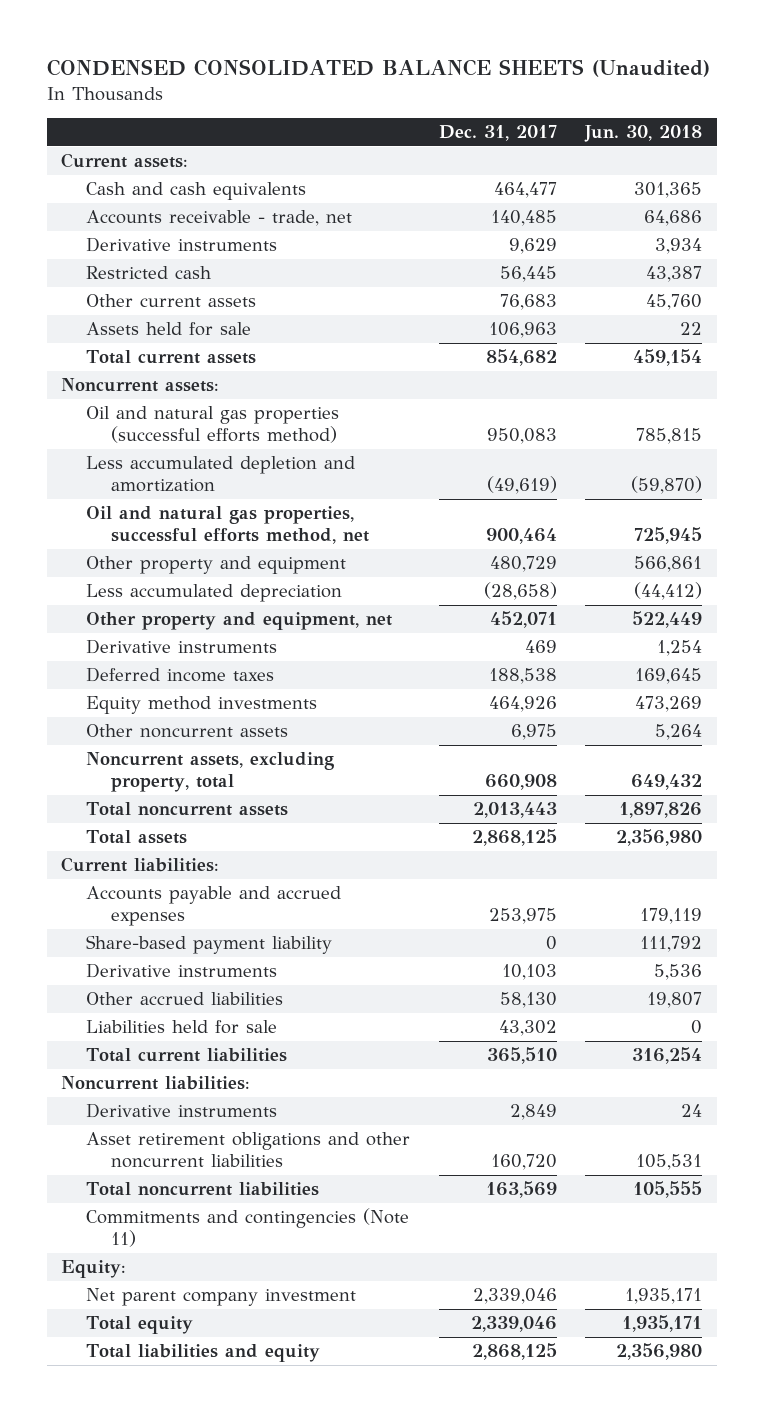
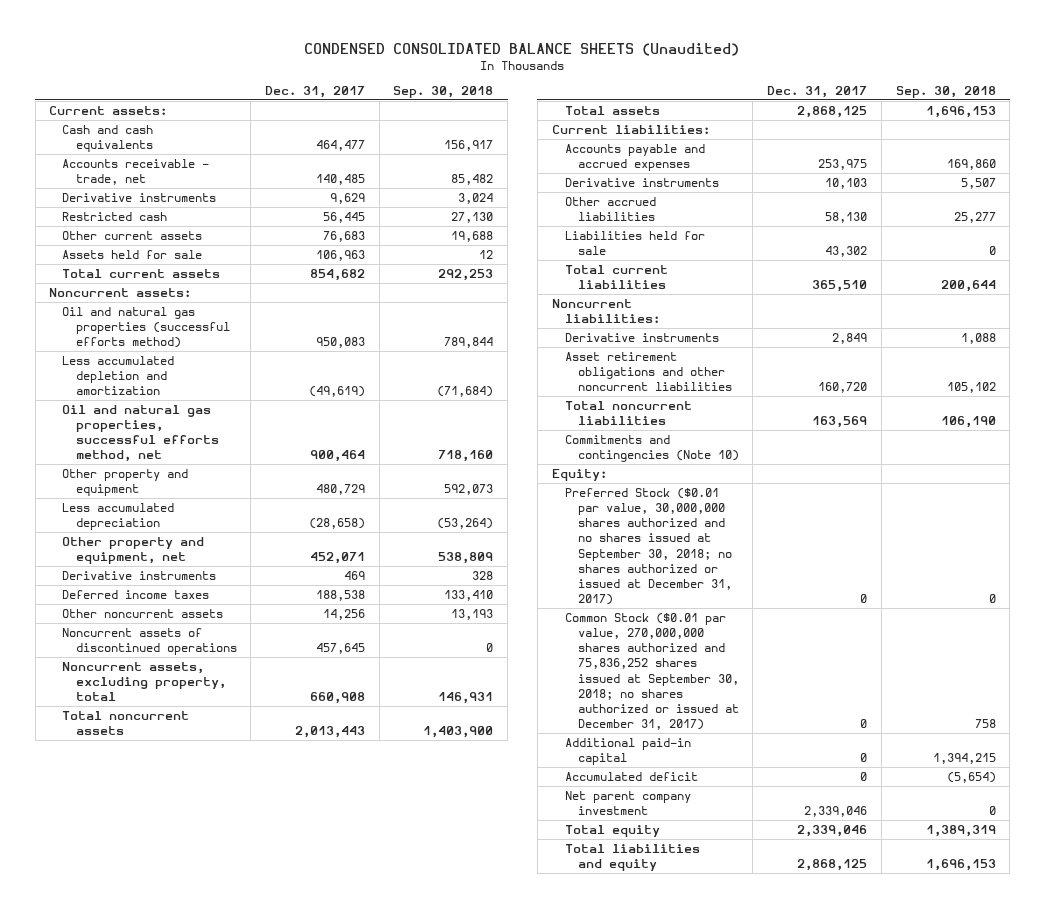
- | Dec. 31, 2017 | Jun. 30, 2018
+ | Dec. 31, 2017 | Sep. 30, 2018
- Equity method investments | 464,926 | 473,269
- Other noncurrent assets | 6,975 | 5,264
+ Other noncurrent assets | 14,256 | 13,193
+ Noncurrent assets of discontinued operations | 457,645 | 0
- Share-based payment liability | 0 | 111,792
- Commitments and contingencies (Note 11)
+ Commitments and contingencies (Note 10)
+ Preferred Stock ($0.01 par value, 30,000,000 shares authorized and no shares issued at September 30, 2018; no shares authorized or issued at December 31, 2017) | 0 | 0
+ Common Stock ($0.01 par value, 270,000,000 shares authorized and 75,836,252 shares issued at September 30, 2018; no shares authorized or issued at December 31, 2017) | 0 | 758
+ Additional paid-in capital | 0 | 1,394,215
+ Accumulated deficit | 0 | (5,654)

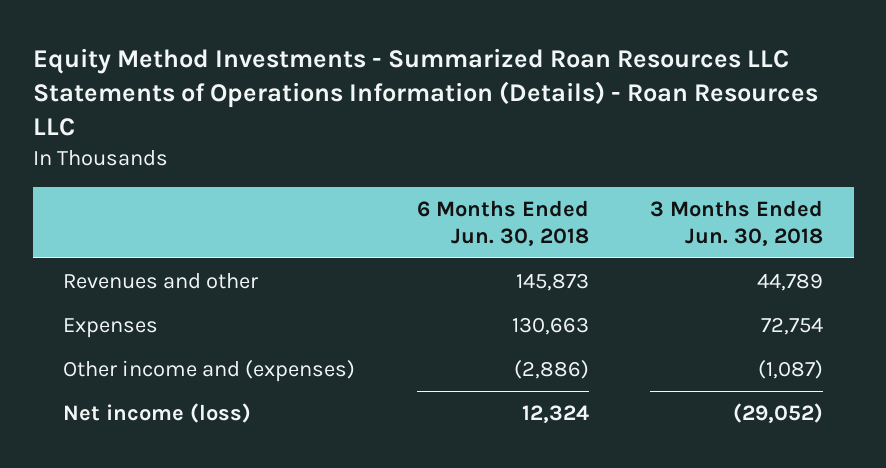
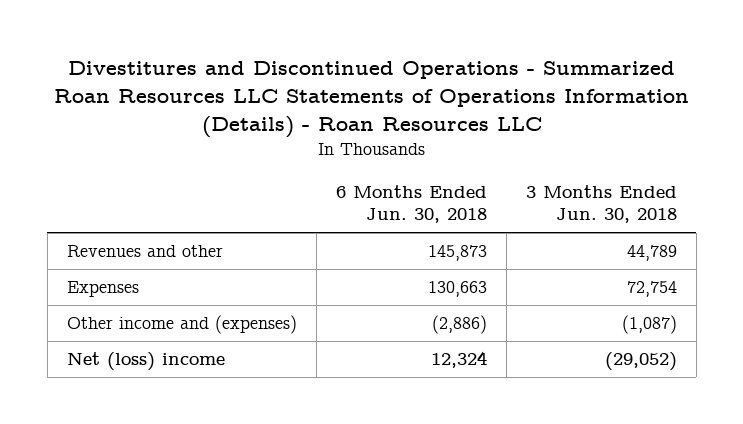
- Equity Method Investments - Summarized Roan Resources LLC Statements of Operations Information (Details) - Roan Resources LLC
+ Divestitures and Discontinued Operations - Summarized Roan Resources LLC Statements of Operations Information (Details) - Roan Resources LLC
- Net income (loss) | 12,324 | (29,052)
+ Net (loss) income | 12,324 | (29,052)

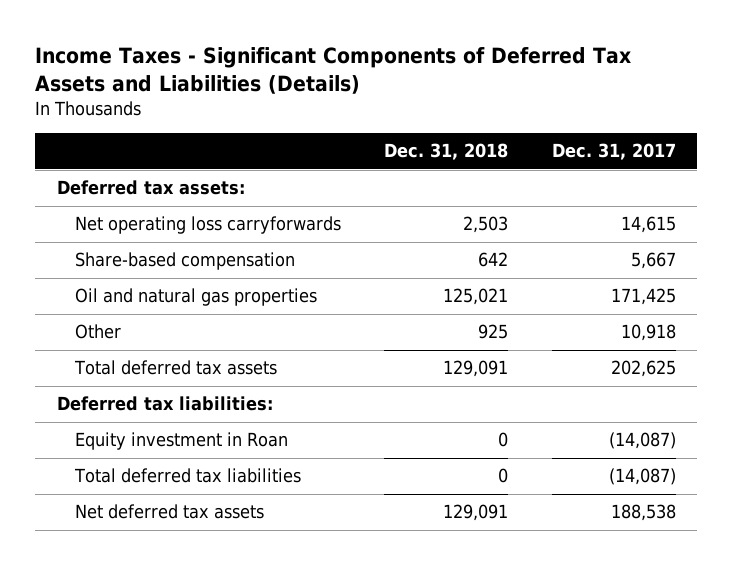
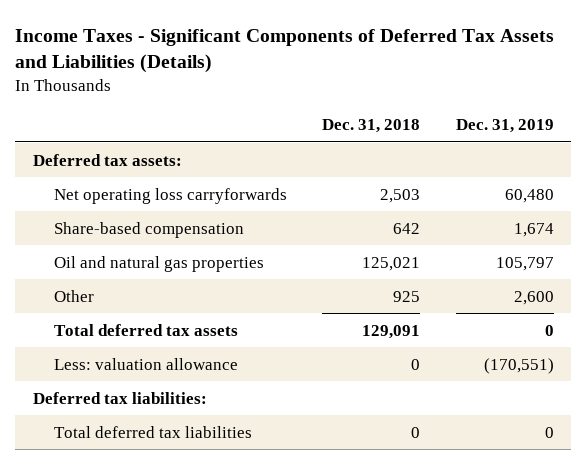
- | Dec. 31, 2018 | Dec. 31, 2017
+ | Dec. 31, 2018 | Dec. 31, 2019
+ Less: valuation allowance | 0 | (170,551)
- Equity investment in Roan | 0 | (14,087)
- Net deferred tax assets | 129,091 | 188,538

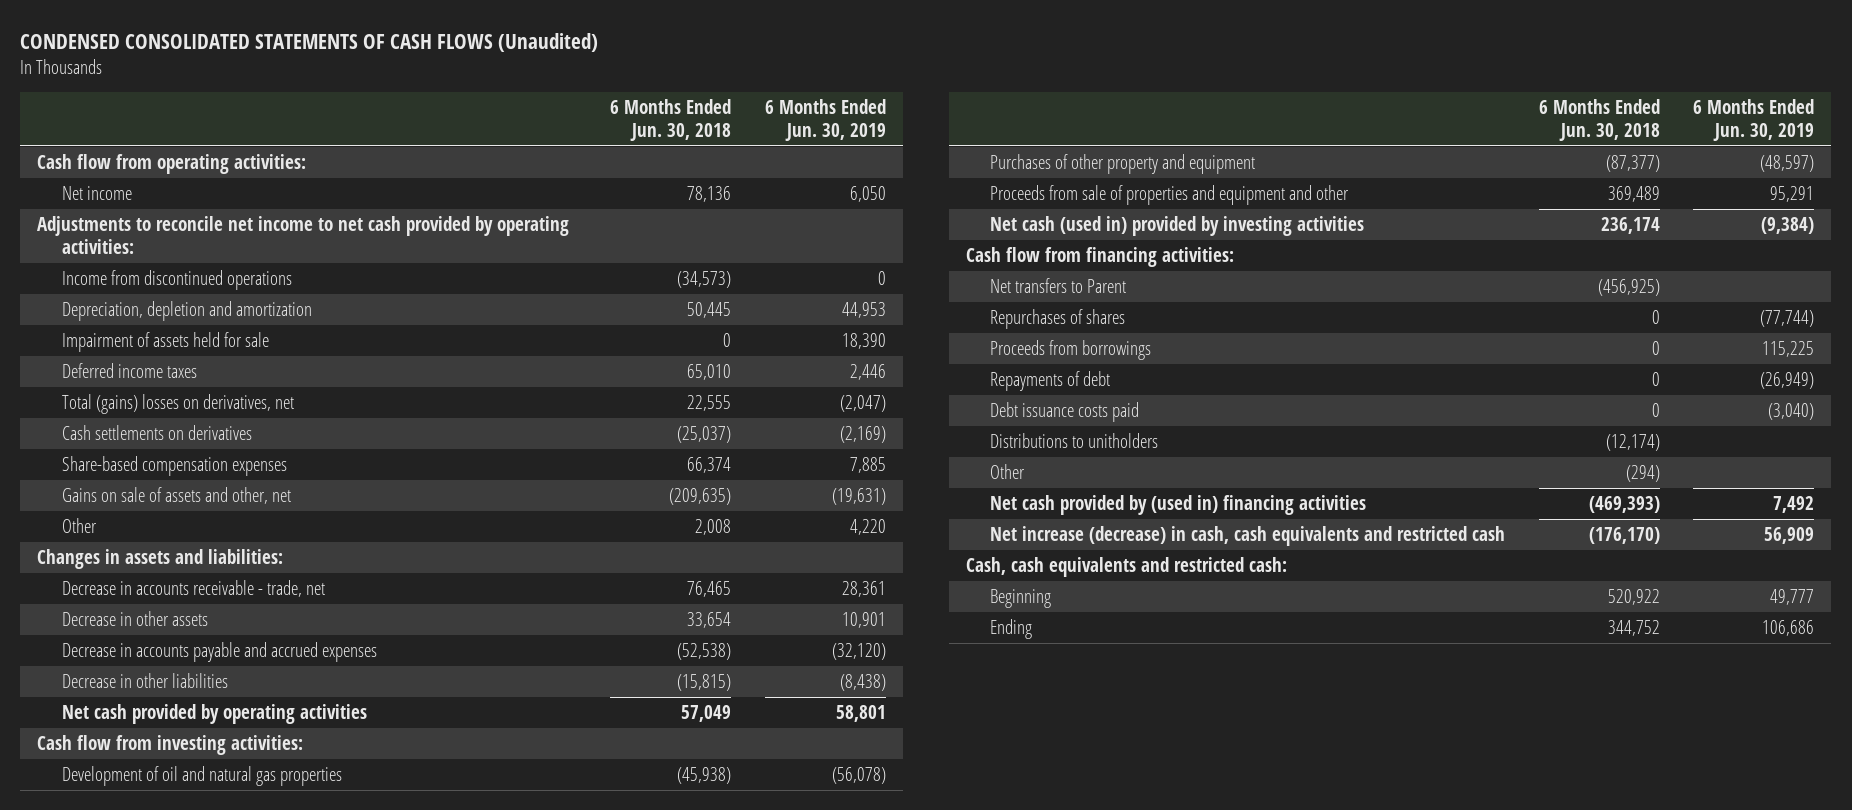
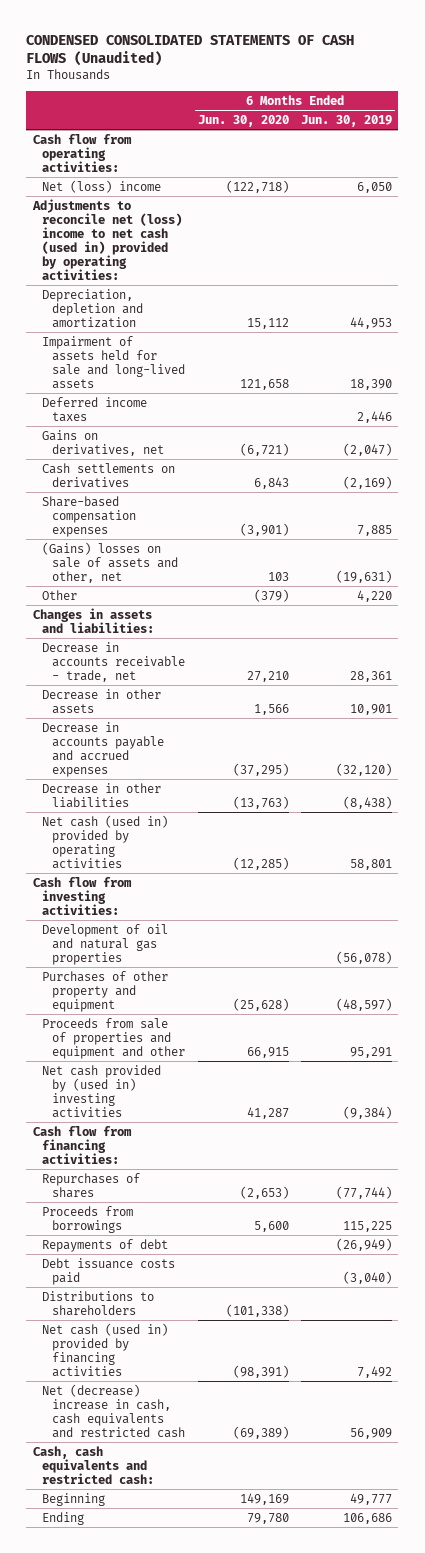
- | 6 Months Ended Jun. 30, 2018 | 6 Months Ended Jun. 30, 2019
+ | 6 Months Ended Jun. 30, 2020 | 6 Months Ended Jun. 30, 2019
- Net income | 78,136 | 6,050
- Adjustments to reconcile net income to net cash provided by operating activities:
- Income from discontinued operations | (34,573) | 0
+ Net (loss) income | (122,718) | 6,050
+ Adjustments to reconcile net (loss) income to net cash (used in) provided by operating activities:
- Impairment of assets held for sale | 0 | 18,390
+ Impairment of assets held for sale and long-lived assets | 121,658 | 18,390
- Total (gains) losses on derivatives, net | 22,555 | (2,047)
+ Gains on derivatives, net | (6,721) | (2,047)
- Gains on sale of assets and other, net | (209,635) | (19,631)
+ (Gains) losses on sale of assets and other, net | 103 | (19,631)
- Net cash provided by operating activities | 57,049 | 58,801
+ Net cash (used in) provided by operating activities | (12,285) | 58,801
- Net cash (used in) provided by investing activities | 236,174 | (9,384)
+ Net cash provided by (used in) investing activities | 41,287 | (9,384)
- Net transfers to Parent | (456,925) |
- Distributions to unitholders | (12,174) |
- Other | (294) |
- Net cash provided by (used in) financing activities | (469,393) | 7,492
- Net increase (decrease) in cash, cash equivalents and restricted cash | (176,170) | 56,909
+ Distributions to shareholders | (101,338) |
+ Net cash (used in) provided by financing activities | (98,391) | 7,492
+ Net (decrease) increase in cash, cash equivalents and restricted cash | (69,389) | 56,909

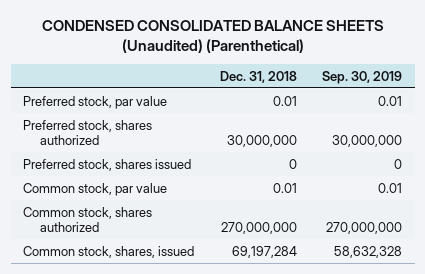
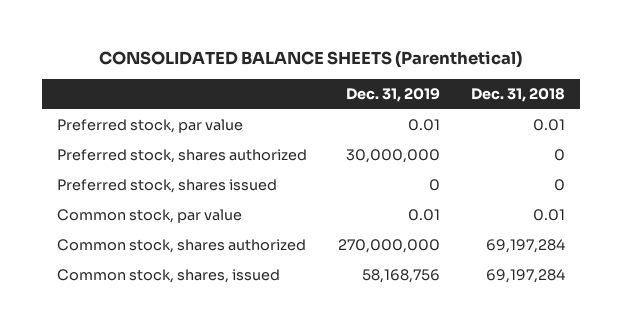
- CONDENSED CONSOLIDATED BALANCE SHEETS (Unaudited) (Parenthetical)
+ CONSOLIDATED BALANCE SHEETS (Parenthetical)
- | Dec. 31, 2018 | Sep. 30, 2019
+ | Dec. 31, 2019 | Dec. 31, 2018
- Preferred stock, shares authorized | 30,000,000 | 30,000,000
+ Preferred stock, shares authorized | 30,000,000 | 0
- Common stock, shares authorized | 270,000,000 | 270,000,000
+ Common stock, shares authorized | 270,000,000 | 69,197,284

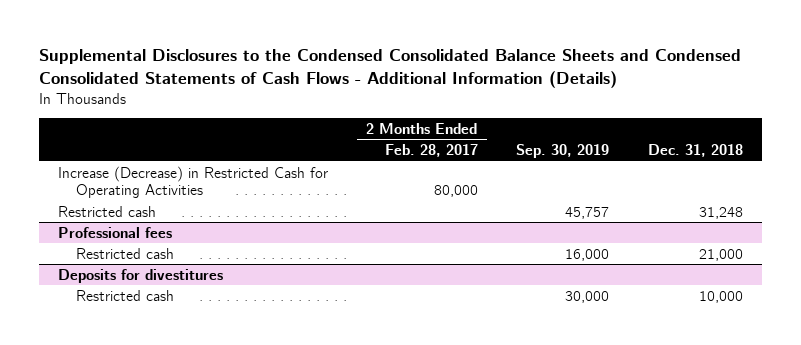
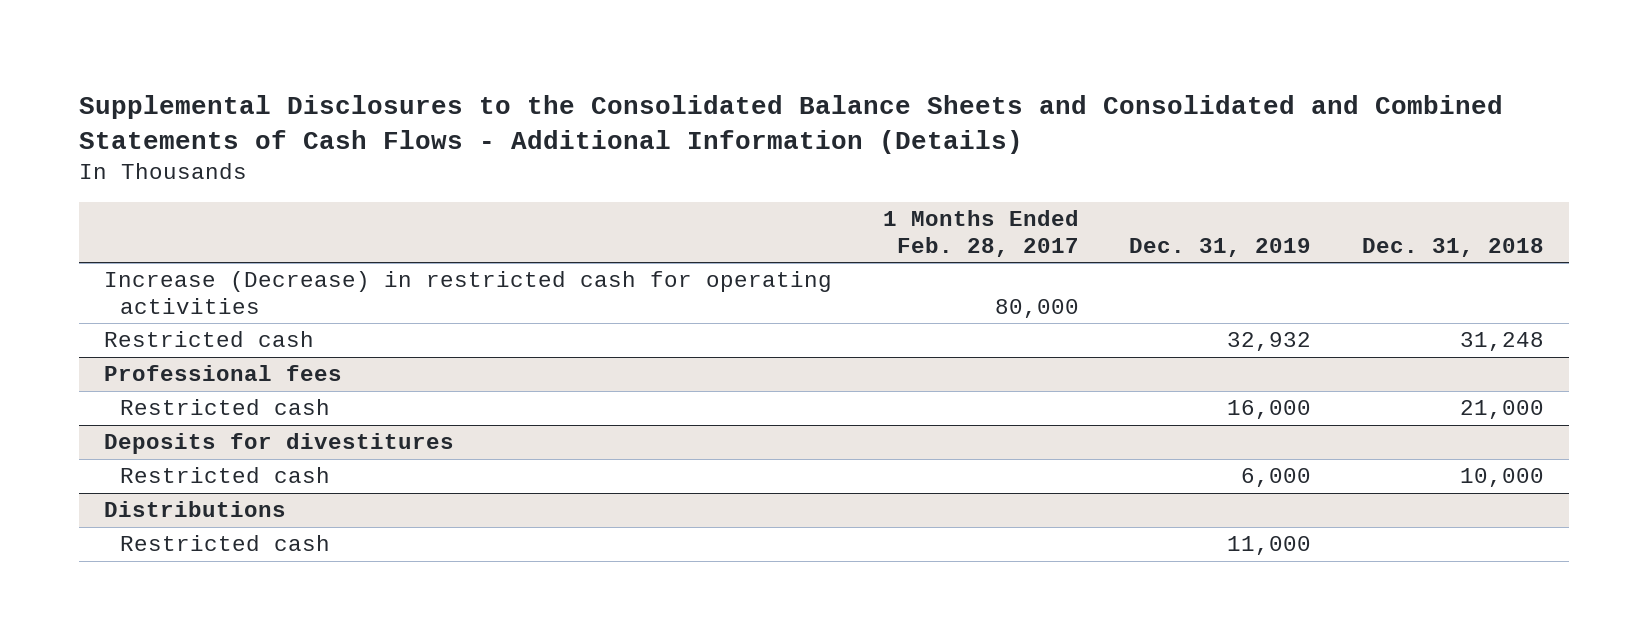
- Supplemental Disclosures to the Condensed Consolidated Balance Sheets and Condensed Consolidated Statements of Cash Flows - Additional Information (Details)
+ Supplemental Disclosures to the Consolidated Balance Sheets and Consolidated and Combined Statements of Cash Flows - Additional Information (Details)
- | 2 Months Ended Feb. 28, 2017 | Sep. 30, 2019 | Dec. 31, 2018
+ | 1 Months Ended Feb. 28, 2017 | Dec. 31, 2019 | Dec. 31, 2018
- Increase (Decrease) in Restricted Cash for Operating Activities | 80,000 | |
+ Increase (Decrease) in restricted cash for operating activities | 80,000 | |
+ Distributions
+ Restricted cash | | 11,000 |

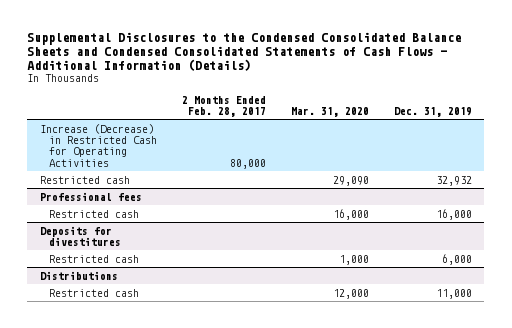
- Supplemental Disclosures to the Consolidated Balance Sheets and Consolidated and Combined Statements of Cash Flows - Additional Information (Details)
+ Supplemental Disclosures to the Condensed Consolidated Balance Sheets and Condensed Consolidated Statements of Cash Flows - Additional Information (Details)
- | 1 Months Ended Feb. 28, 2017 | Dec. 31, 2019 | Dec. 31, 2018
+ | 2 Months Ended Feb. 28, 2017 | Mar. 31, 2020 | Dec. 31, 2019
- Increase (Decrease) in restricted cash for operating activities | 80,000 | |
+ Increase (Decrease) in Restricted Cash for Operating Activities | 80,000 | |

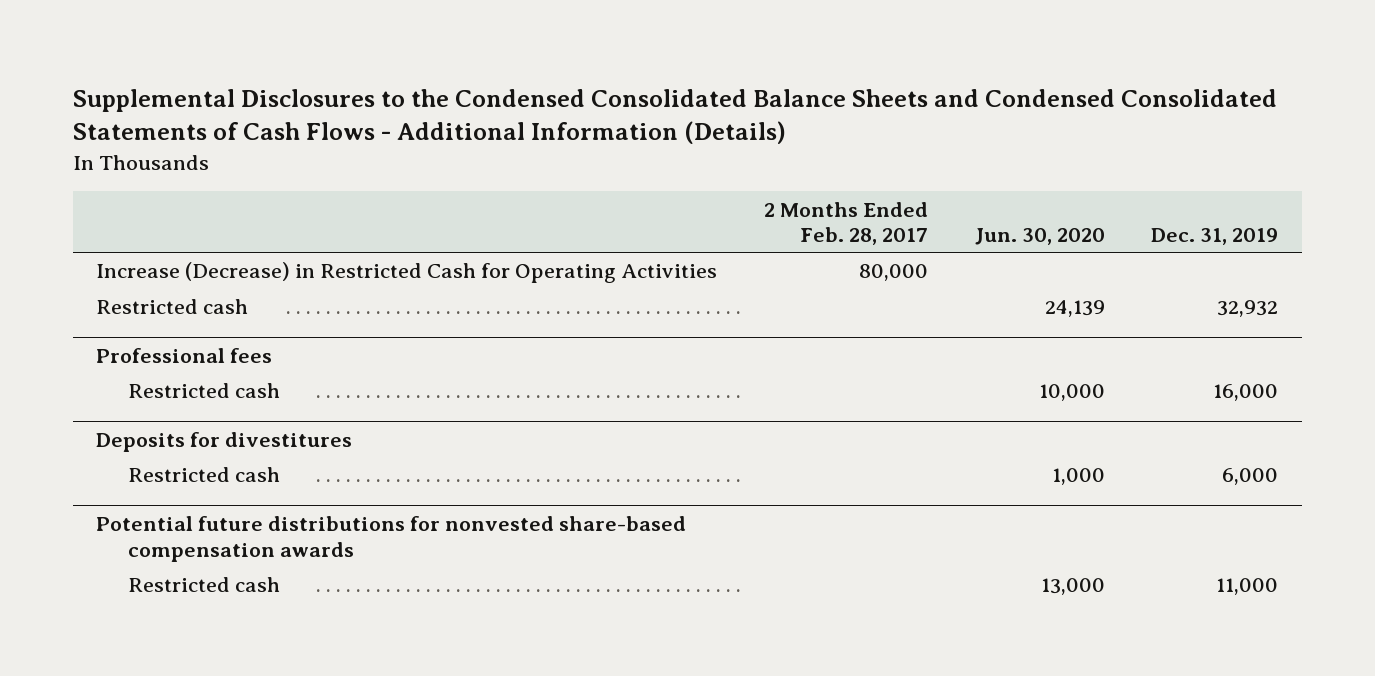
- | 2 Months Ended Feb. 28, 2017 | Mar. 31, 2020 | Dec. 31, 2019
+ | 2 Months Ended Feb. 28, 2017 | Jun. 30, 2020 | Dec. 31, 2019
- Distributions
+ Potential future distributions for nonvested share-based compensation awards

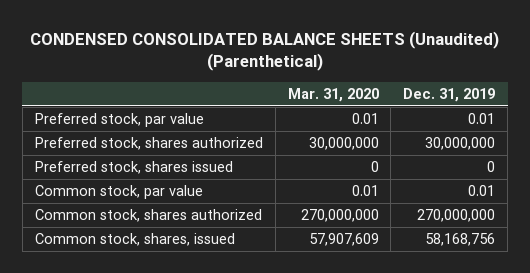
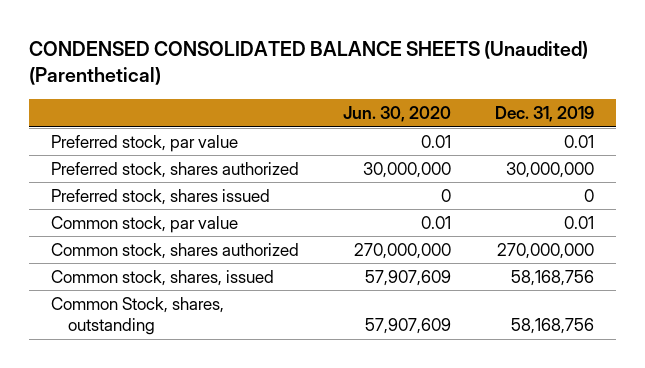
- | Mar. 31, 2020 | Dec. 31, 2019
+ | Jun. 30, 2020 | Dec. 31, 2019
+ Common Stock, shares, outstanding | 57,907,609 | 58,168,756

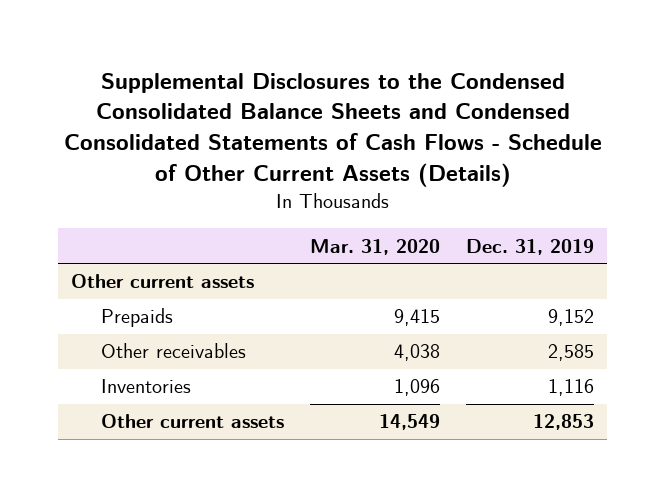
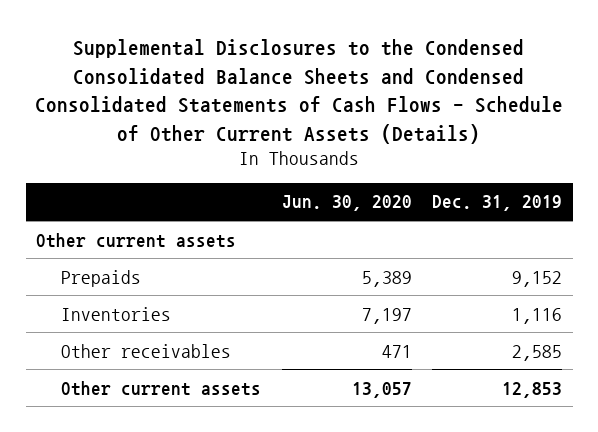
- | Mar. 31, 2020 | Dec. 31, 2019
+ | Jun. 30, 2020 | Dec. 31, 2019
moved down: Other receivables | 471 | 2,585

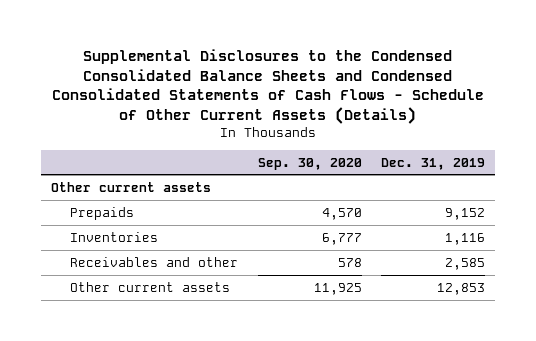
- | Jun. 30, 2020 | Dec. 31, 2019
+ | Sep. 30, 2020 | Dec. 31, 2019
- Other receivables | 471 | 2,585
+ Receivables and other | 578 | 2,585

